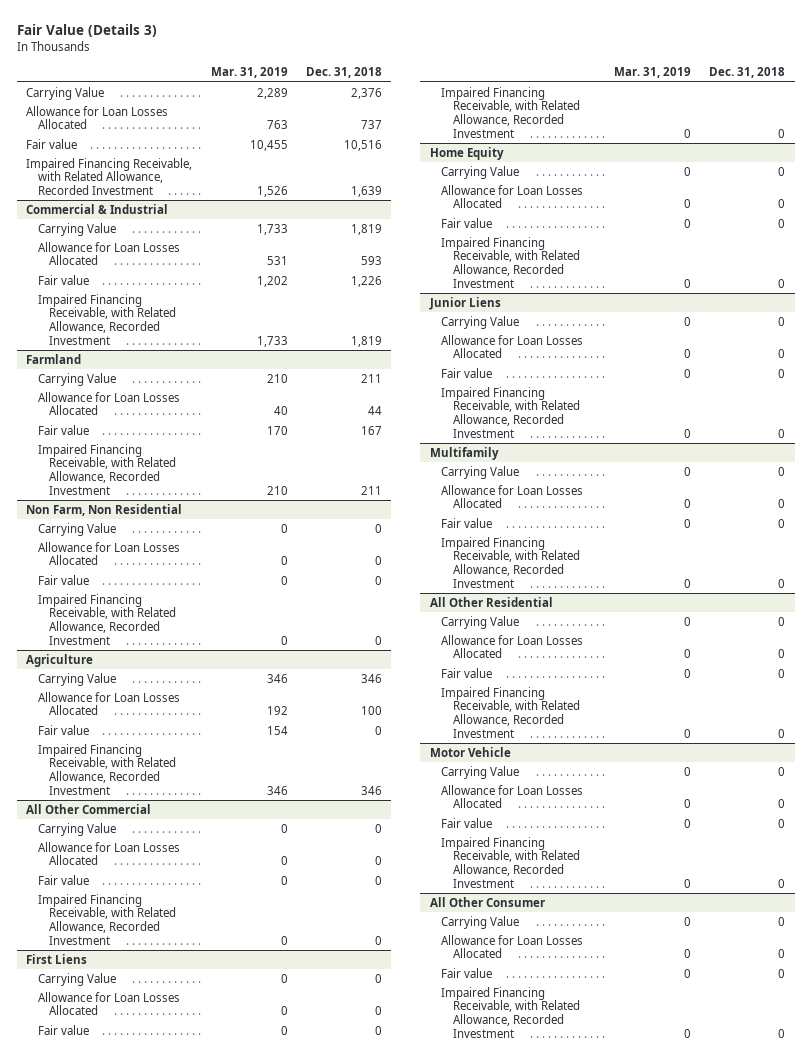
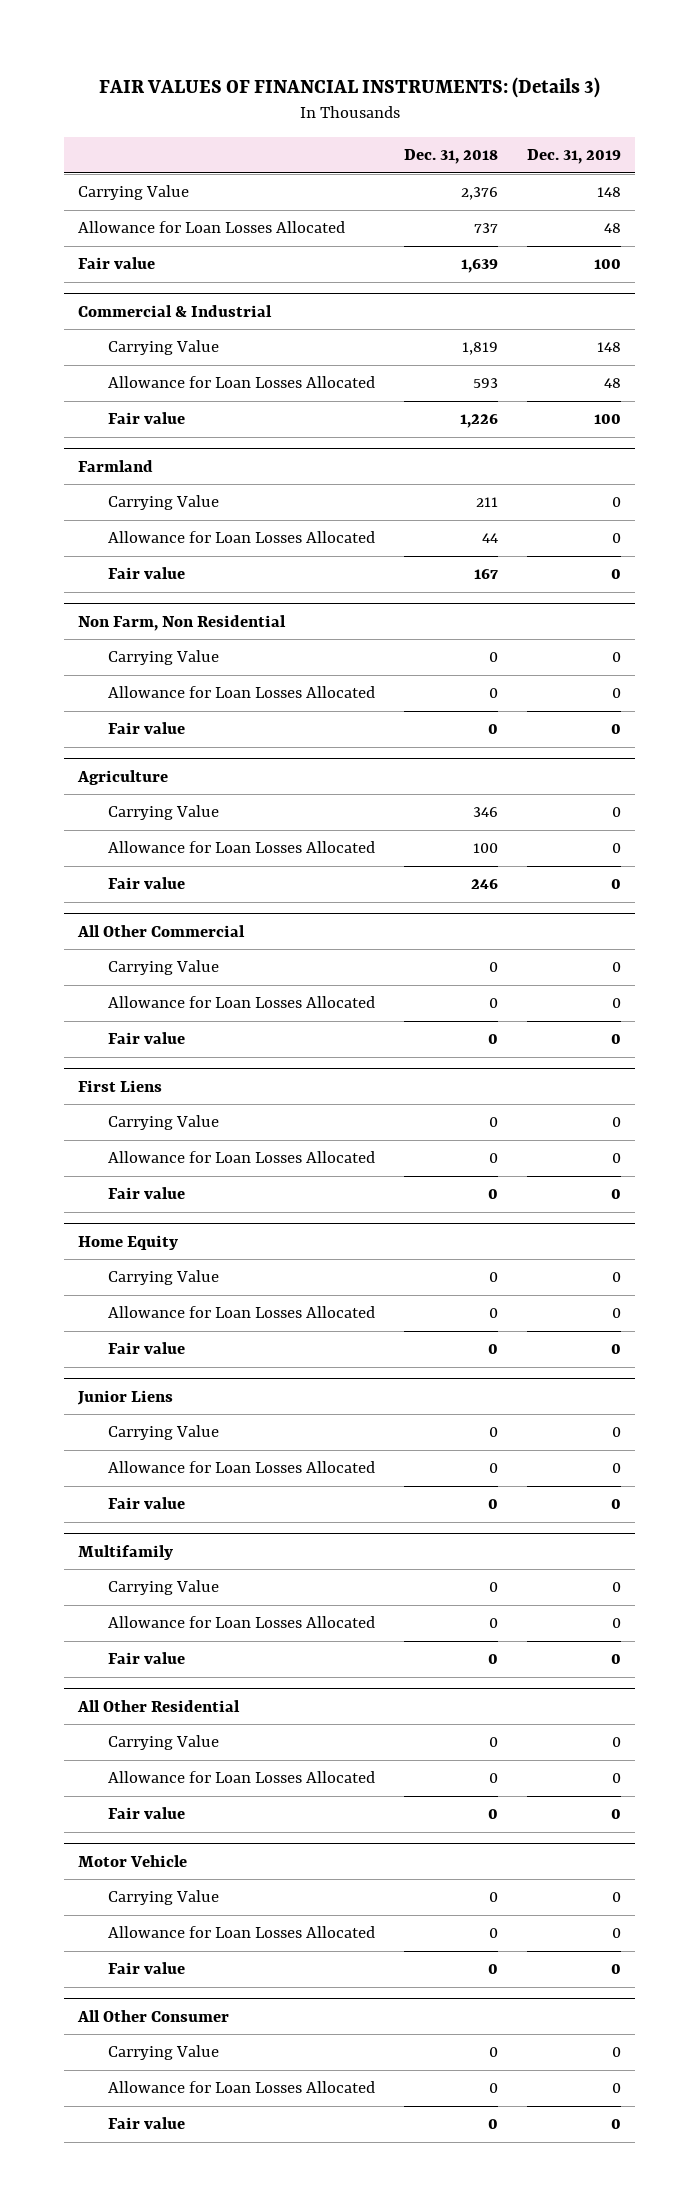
- Fair Value (Details 3)
+ FAIR VALUES OF FINANCIAL INSTRUMENTS: (Details 3)
- | Mar. 31, 2019 | Dec. 31, 2018
+ | Dec. 31, 2018 | Dec. 31, 2019
- Fair value | 10,455 | 10,516
- Impaired Financing Receivable, with Related Allowance, Recorded Investment | 1,526 | 1,639
+ Fair value | 1,639 | 100
@ Commercial & Industrial
- Impaired Financing Receivable, with Related Allowance, Recorded Investment | 1,733 | 1,819
@ Farmland
- Impaired Financing Receivable, with Related Allowance, Recorded Investment | 210 | 211
@ Non Farm, Non Residential
- Impaired Financing Receivable, with Related Allowance, Recorded Investment | 0 | 0
@ Agriculture
- Fair value | 154 | 0
- Impaired Financing Receivable, with Related Allowance, Recorded Investment | 346 | 346
+ Fair value | 246 | 0
@ All Other Commercial
- Impaired Financing Receivable, with Related Allowance, Recorded Investment | 0 | 0
@ First Liens
- Impaired Financing Receivable, with Related Allowance, Recorded Investment | 0 | 0
@ Home Equity
- Impaired Financing Receivable, with Related Allowance, Recorded Investment | 0 | 0
@ Junior Liens
- Impaired Financing Receivable, with Related Allowance, Recorded Investment | 0 | 0
@ Multifamily
- Impaired Financing Receivable, with Related Allowance, Recorded Investment | 0 | 0
@ All Other Residential
- Impaired Financing Receivable, with Related Allowance, Recorded Investment | 0 | 0
@ Motor Vehicle
- Impaired Financing Receivable, with Related Allowance, Recorded Investment | 0 | 0
@ All Other Consumer
- Impaired Financing Receivable, with Related Allowance, Recorded Investment | 0 | 0

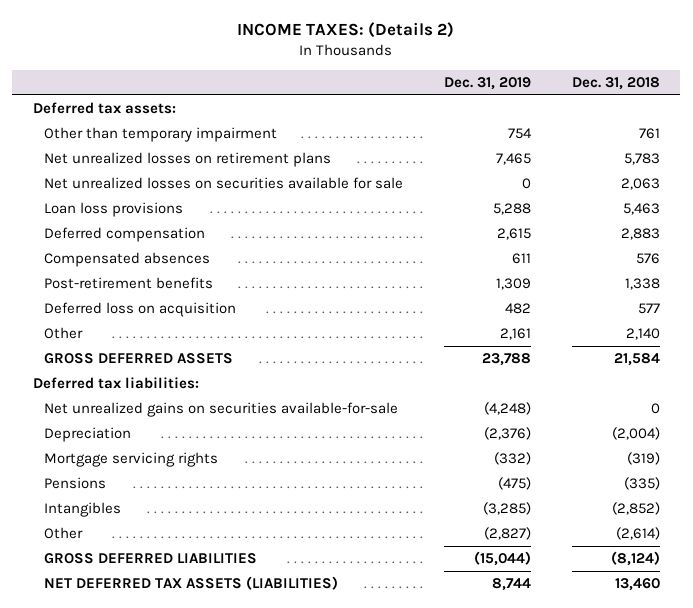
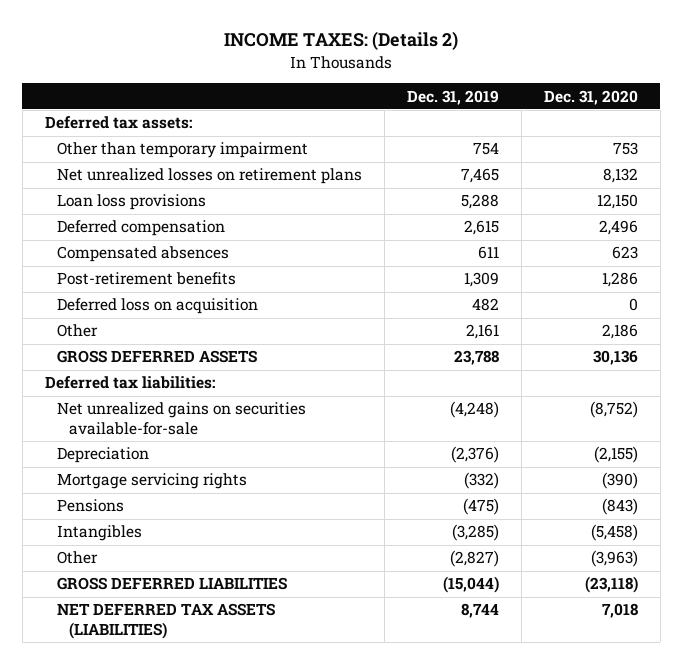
- | Dec. 31, 2019 | Dec. 31, 2018
+ | Dec. 31, 2019 | Dec. 31, 2020
- Net unrealized losses on securities available for sale | 0 | 2,063

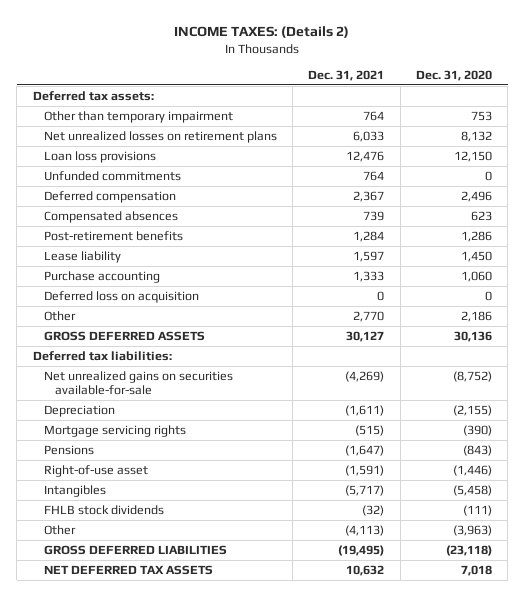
- | Dec. 31, 2019 | Dec. 31, 2020
+ | Dec. 31, 2021 | Dec. 31, 2020
+ Unfunded commitments | 764 | 0
+ Lease liability | 1,597 | 1,450
+ Purchase accounting | 1,333 | 1,060
+ Right-of-use asset | (1,591) | (1,446)
+ FHLB stock dividends | (32) | (111)
- NET DEFERRED TAX ASSETS (LIABILITIES) | 8,744 | 7,018
+ NET DEFERRED TAX ASSETS | 10,632 | 7,018

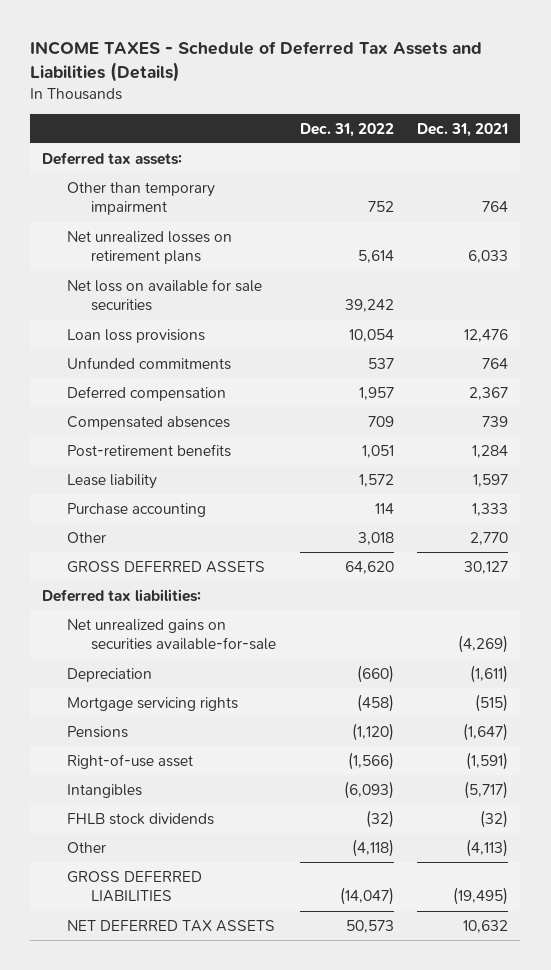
- INCOME TAXES: (Details 2)
+ INCOME TAXES - Schedule of Deferred Tax Assets and Liabilities (Details)
- | Dec. 31, 2021 | Dec. 31, 2020
+ | Dec. 31, 2022 | Dec. 31, 2021
+ Net loss on available for sale securities | 39,242 |
- Deferred loss on acquisition | 0 | 0

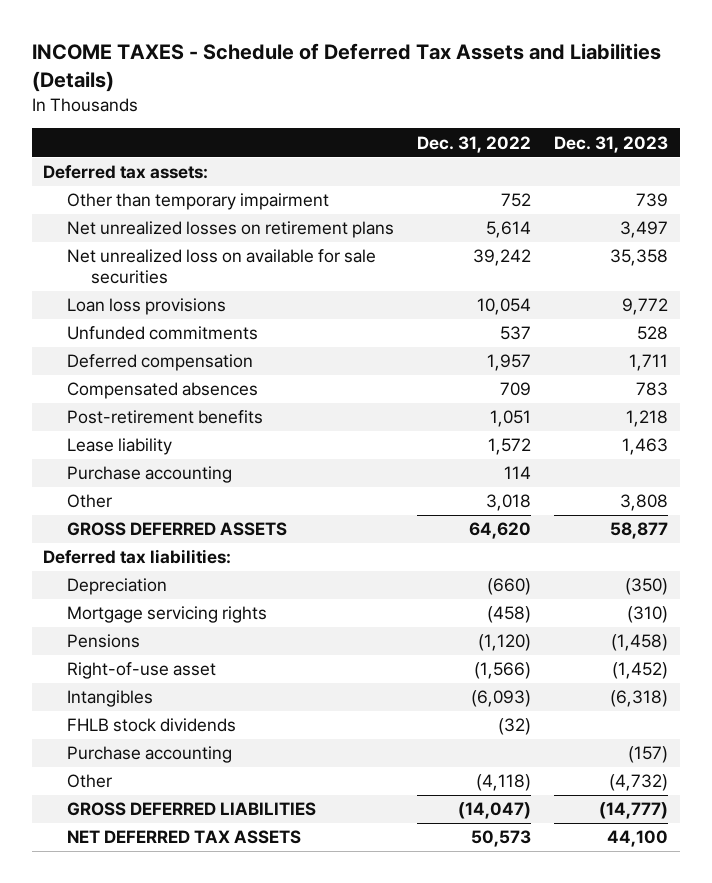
- | Dec. 31, 2022 | Dec. 31, 2021
+ | Dec. 31, 2022 | Dec. 31, 2023
- Net loss on available for sale securities | 39,242 |
+ Net unrealized loss on available for sale securities | 39,242 | 35,358
- Net unrealized gains on securities available-for-sale | | (4,269)
+ Purchase accounting | | (157)

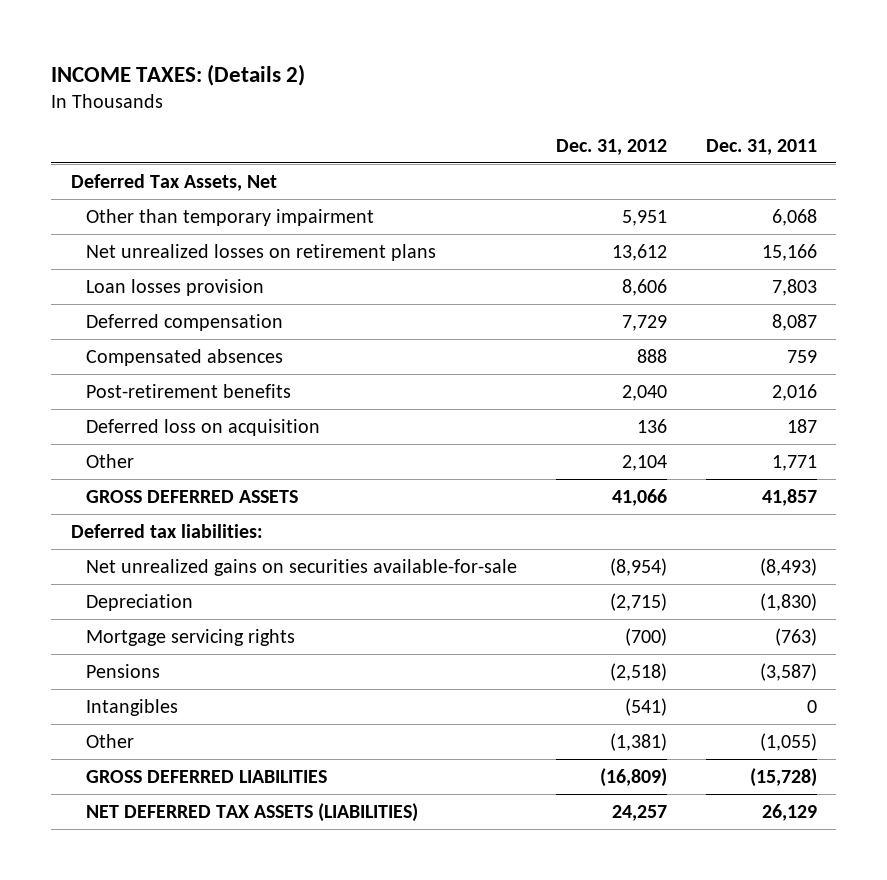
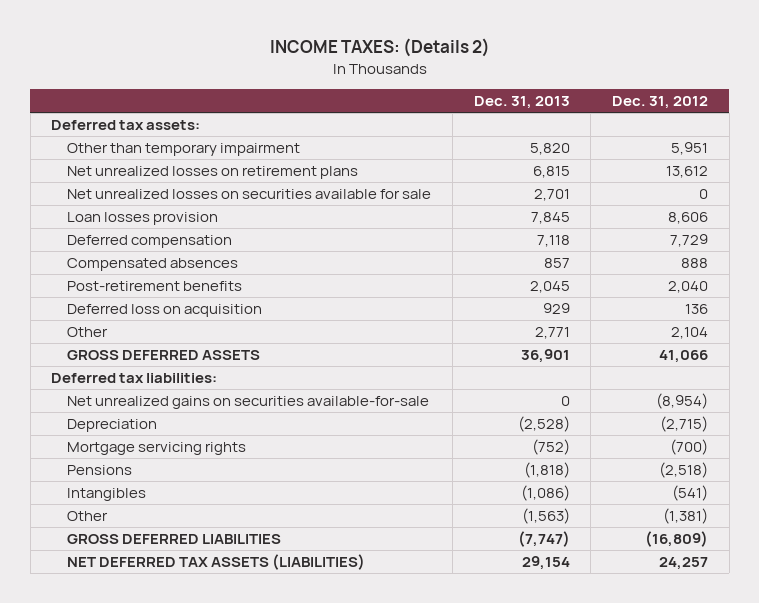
- | Dec. 31, 2012 | Dec. 31, 2011
+ | Dec. 31, 2013 | Dec. 31, 2012
- Deferred Tax Assets, Net
+ Deferred tax assets:
+ Net unrealized losses on securities available for sale | 2,701 | 0

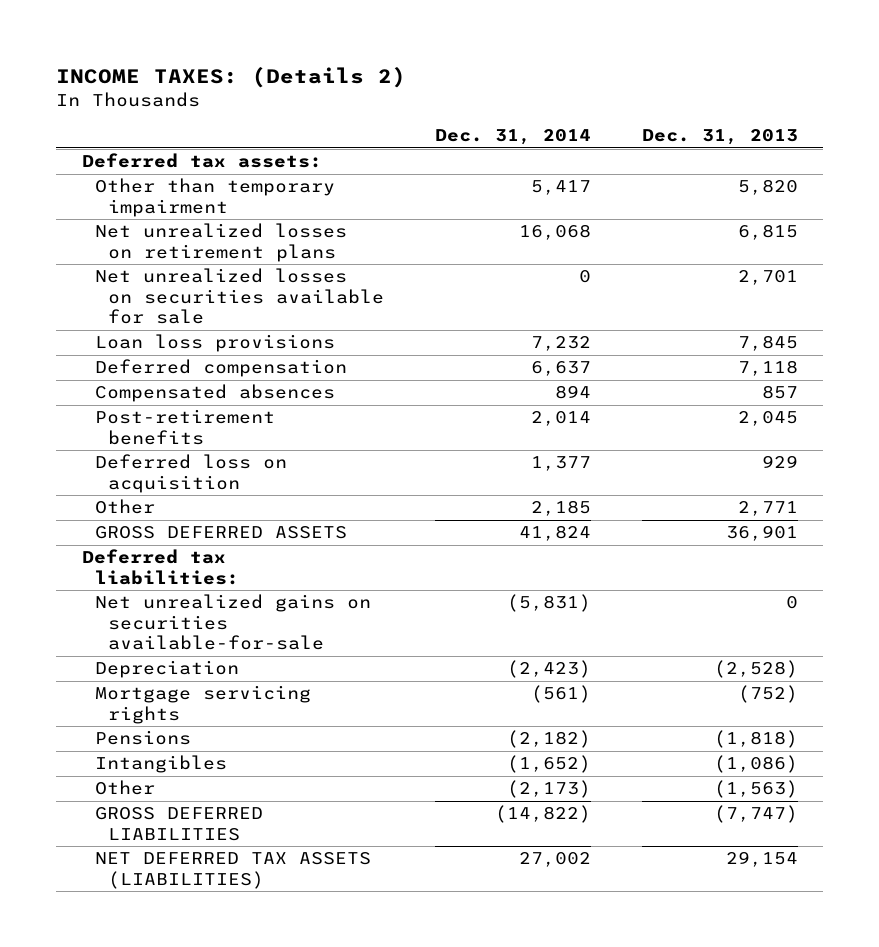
- | Dec. 31, 2013 | Dec. 31, 2012
+ | Dec. 31, 2014 | Dec. 31, 2013
- Loan losses provision | 7,845 | 8,606
+ Loan loss provisions | 7,232 | 7,845

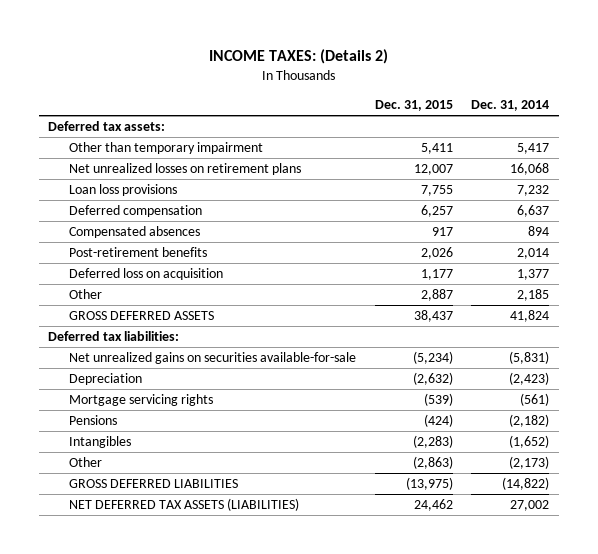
- | Dec. 31, 2014 | Dec. 31, 2013
+ | Dec. 31, 2015 | Dec. 31, 2014
- Net unrealized losses on securities available for sale | 0 | 2,701

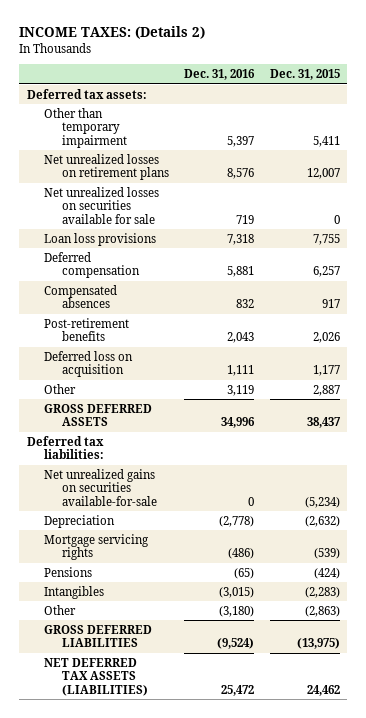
- | Dec. 31, 2015 | Dec. 31, 2014
+ | Dec. 31, 2016 | Dec. 31, 2015
+ Net unrealized losses on securities available for sale | 719 | 0

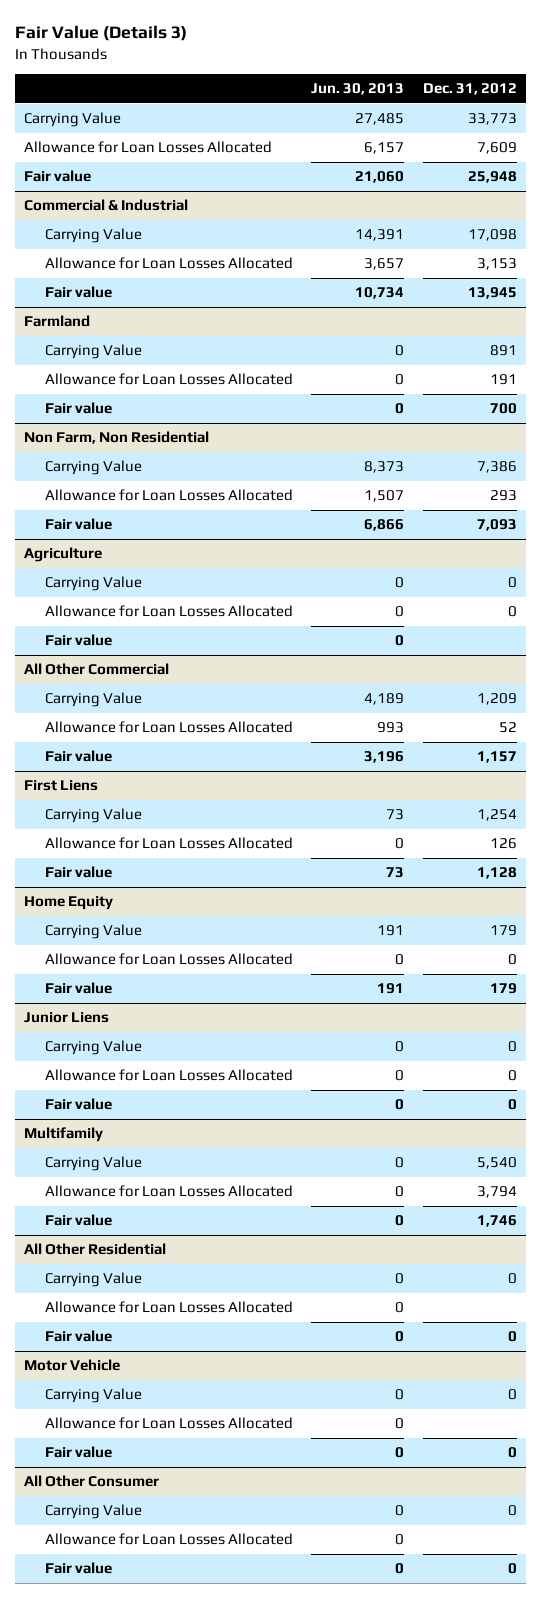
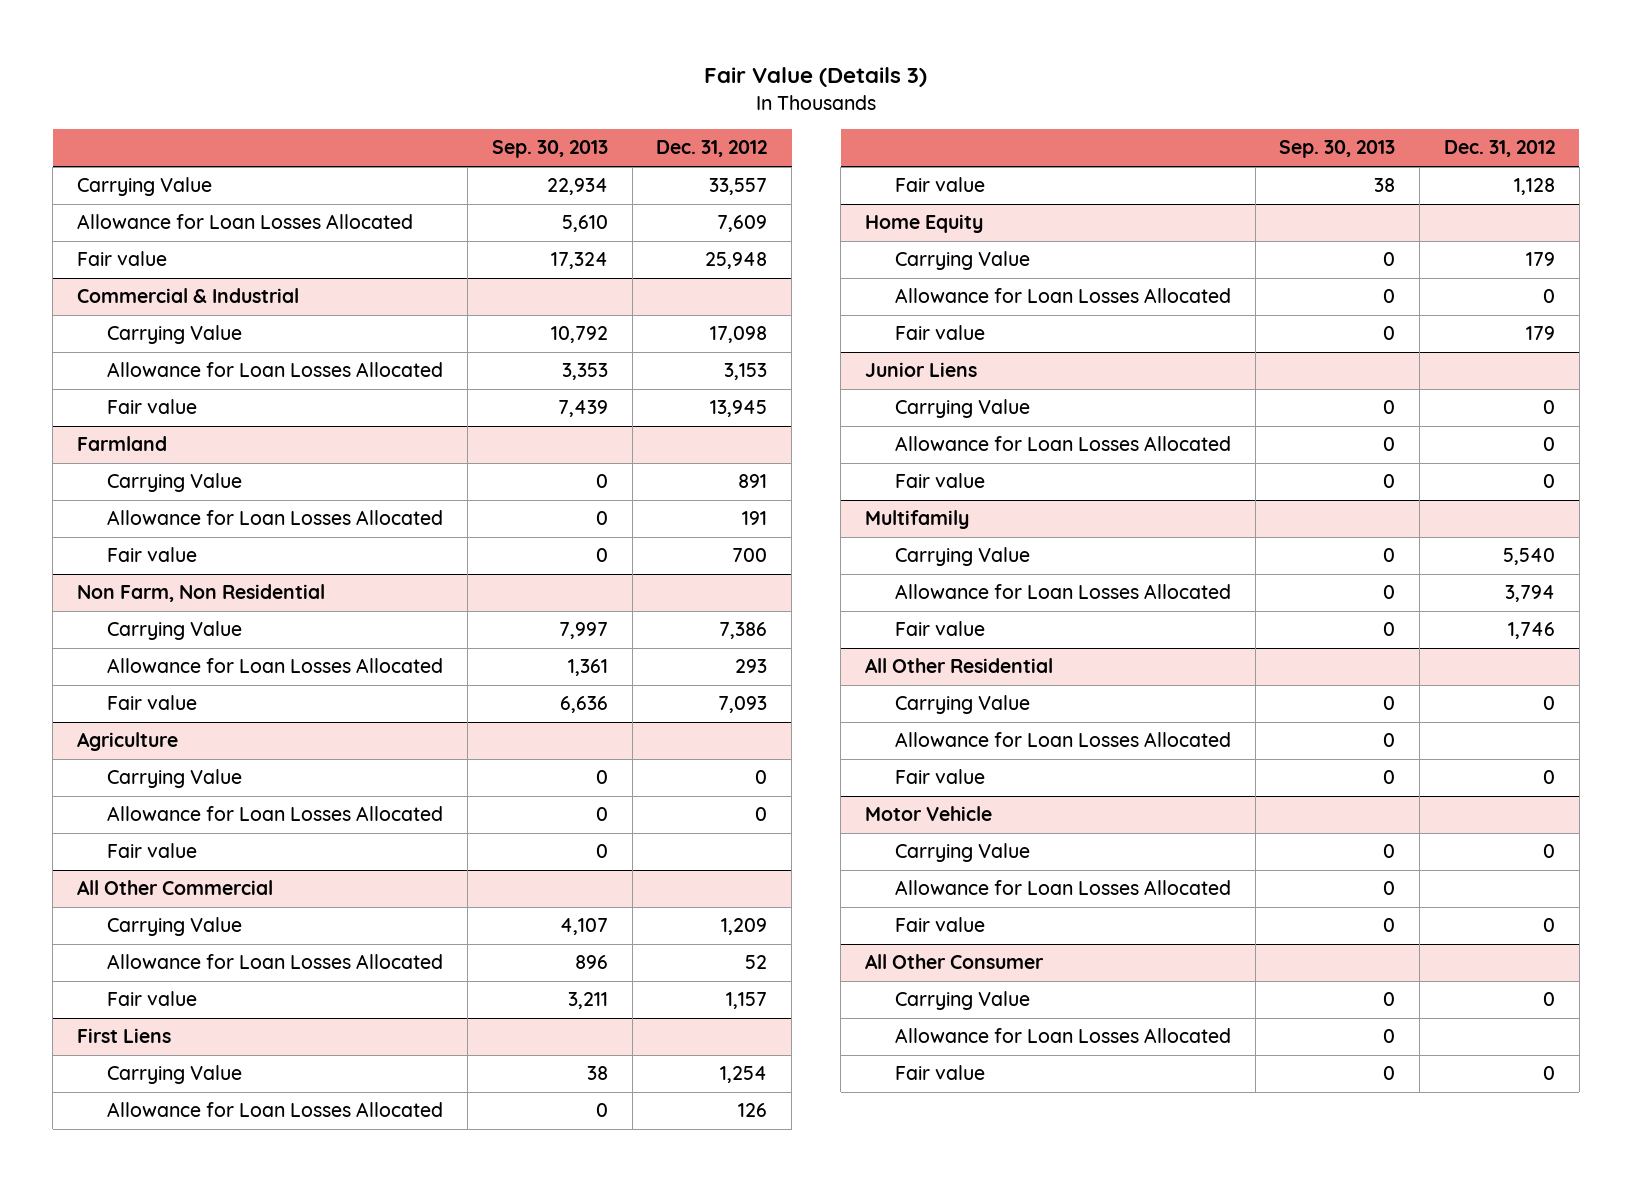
- | Jun. 30, 2013 | Dec. 31, 2012
+ | Sep. 30, 2013 | Dec. 31, 2012
- Carrying Value | 27,485 | 33,773
+ Carrying Value | 22,934 | 33,557

